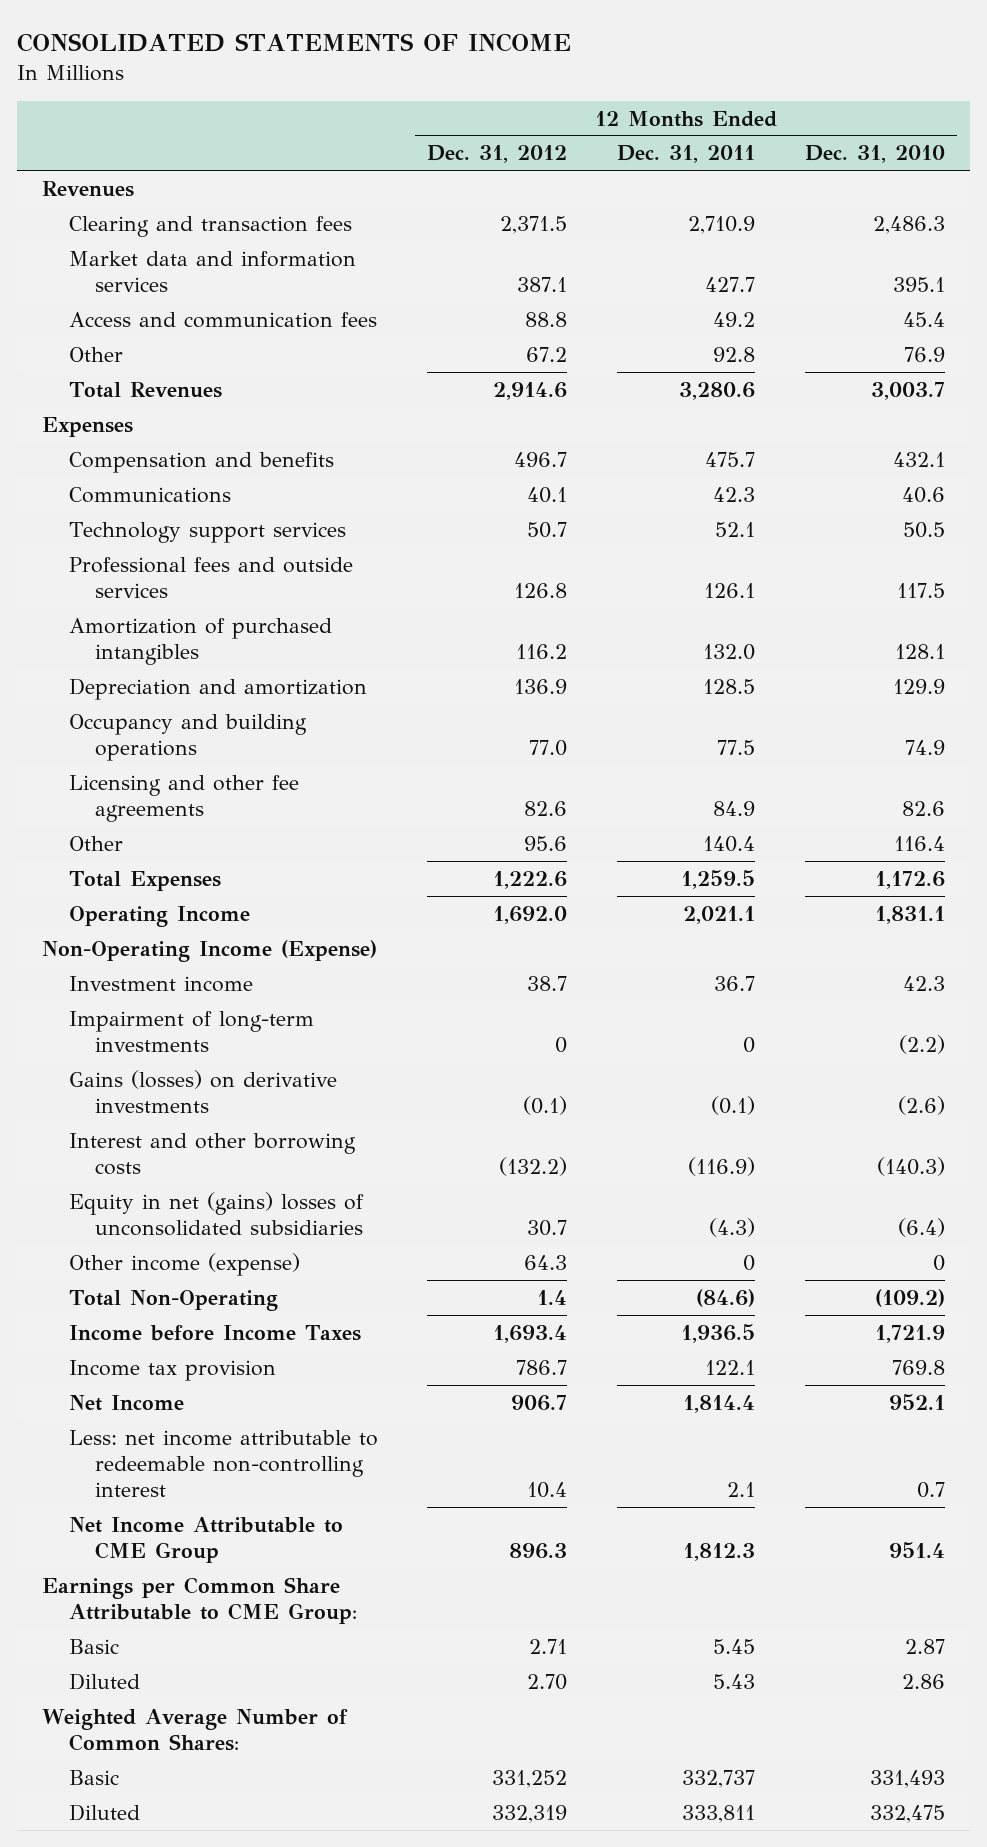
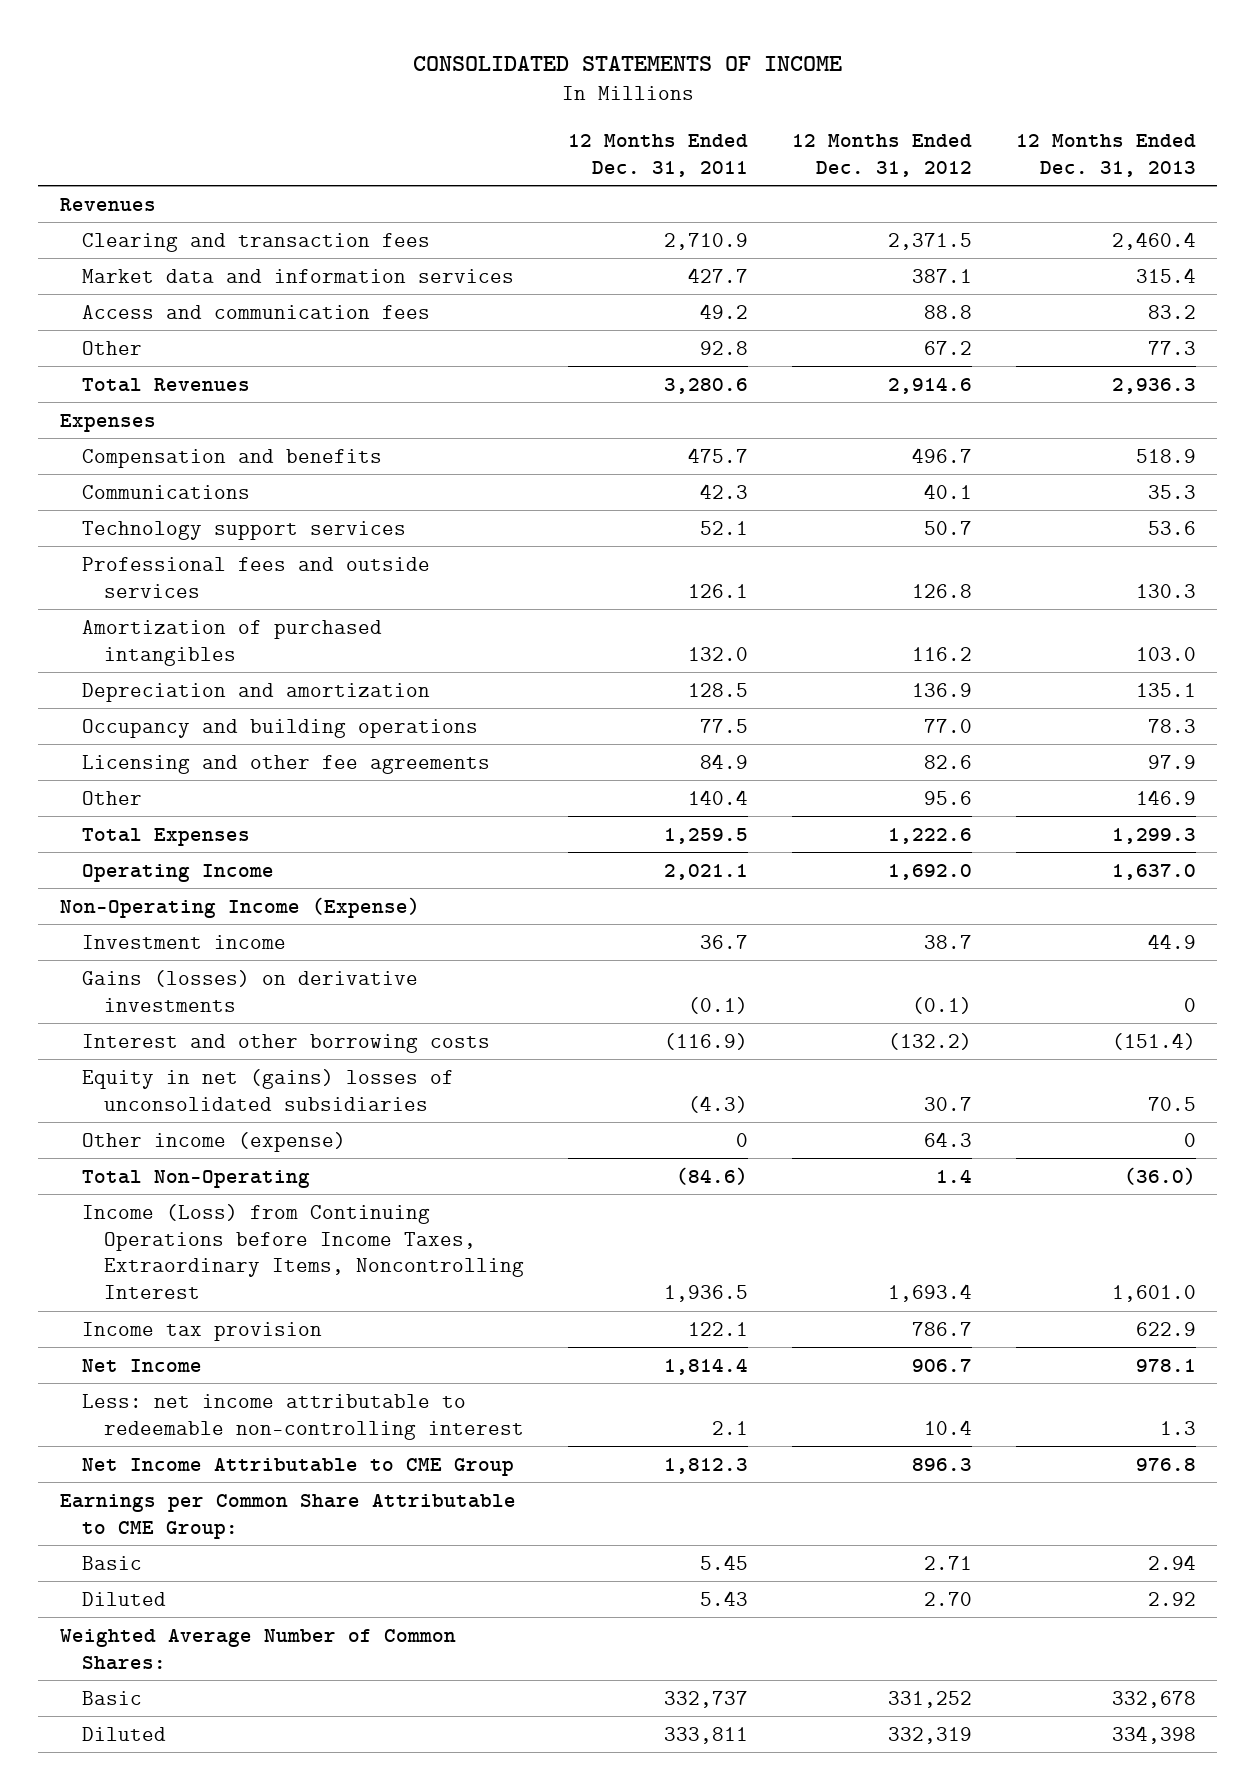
- | 12 Months Ended Dec. 31, 2012 | 12 Months Ended Dec. 31, 2011 | 12 Months Ended Dec. 31, 2010
+ | 12 Months Ended Dec. 31, 2011 | 12 Months Ended Dec. 31, 2012 | 12 Months Ended Dec. 31, 2013
- Impairment of long-term investments | 0 | 0 | (2.2)
- Income before Income Taxes | 1,693.4 | 1,936.5 | 1,721.9
+ Income (Loss) from Continuing Operations before Income Taxes, Extraordinary Items, Noncontrolling Interest | 1,936.5 | 1,693.4 | 1,601.0

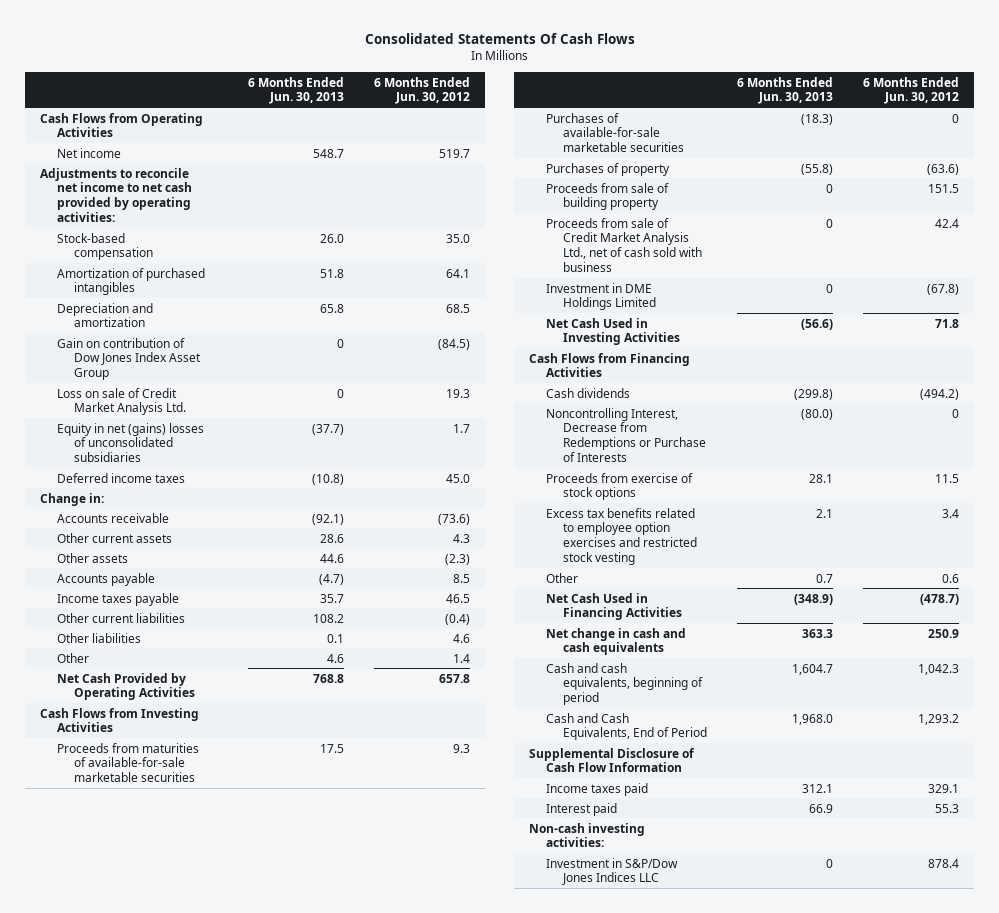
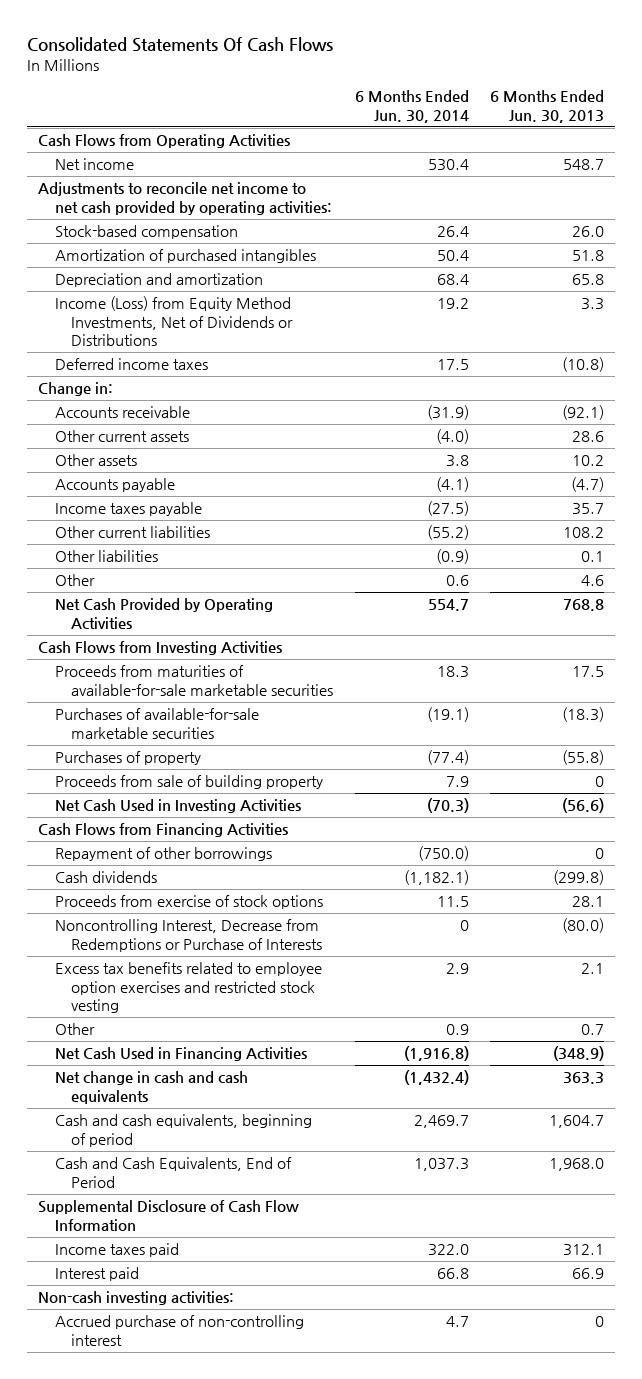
- | 6 Months Ended Jun. 30, 2013 | 6 Months Ended Jun. 30, 2012
+ | 6 Months Ended Jun. 30, 2014 | 6 Months Ended Jun. 30, 2013
- Gain on contribution of Dow Jones Index Asset Group | 0 | (84.5)
- Loss on sale of Credit Market Analysis Ltd. | 0 | 19.3
- Equity in net (gains) losses of unconsolidated subsidiaries | (37.7) | 1.7
+ Income (Loss) from Equity Method Investments, Net of Dividends or Distributions | 19.2 | 3.3
- Other assets | 44.6 | (2.3)
+ Other assets | 3.8 | 10.2
- Proceeds from sale of Credit Market Analysis Ltd., net of cash sold with business | 0 | 42.4
- Investment in DME Holdings Limited | 0 | (67.8)
+ Repayment of other borrowings | (750.0) | 0
moved down: Noncontrolling Interest, Decrease from Redemptions or Purchase of Interests | 0 | (80.0)
- Investment in S&P/Dow Jones Indices LLC | 0 | 878.4
+ Accrued purchase of non-controlling interest | 4.7 | 0

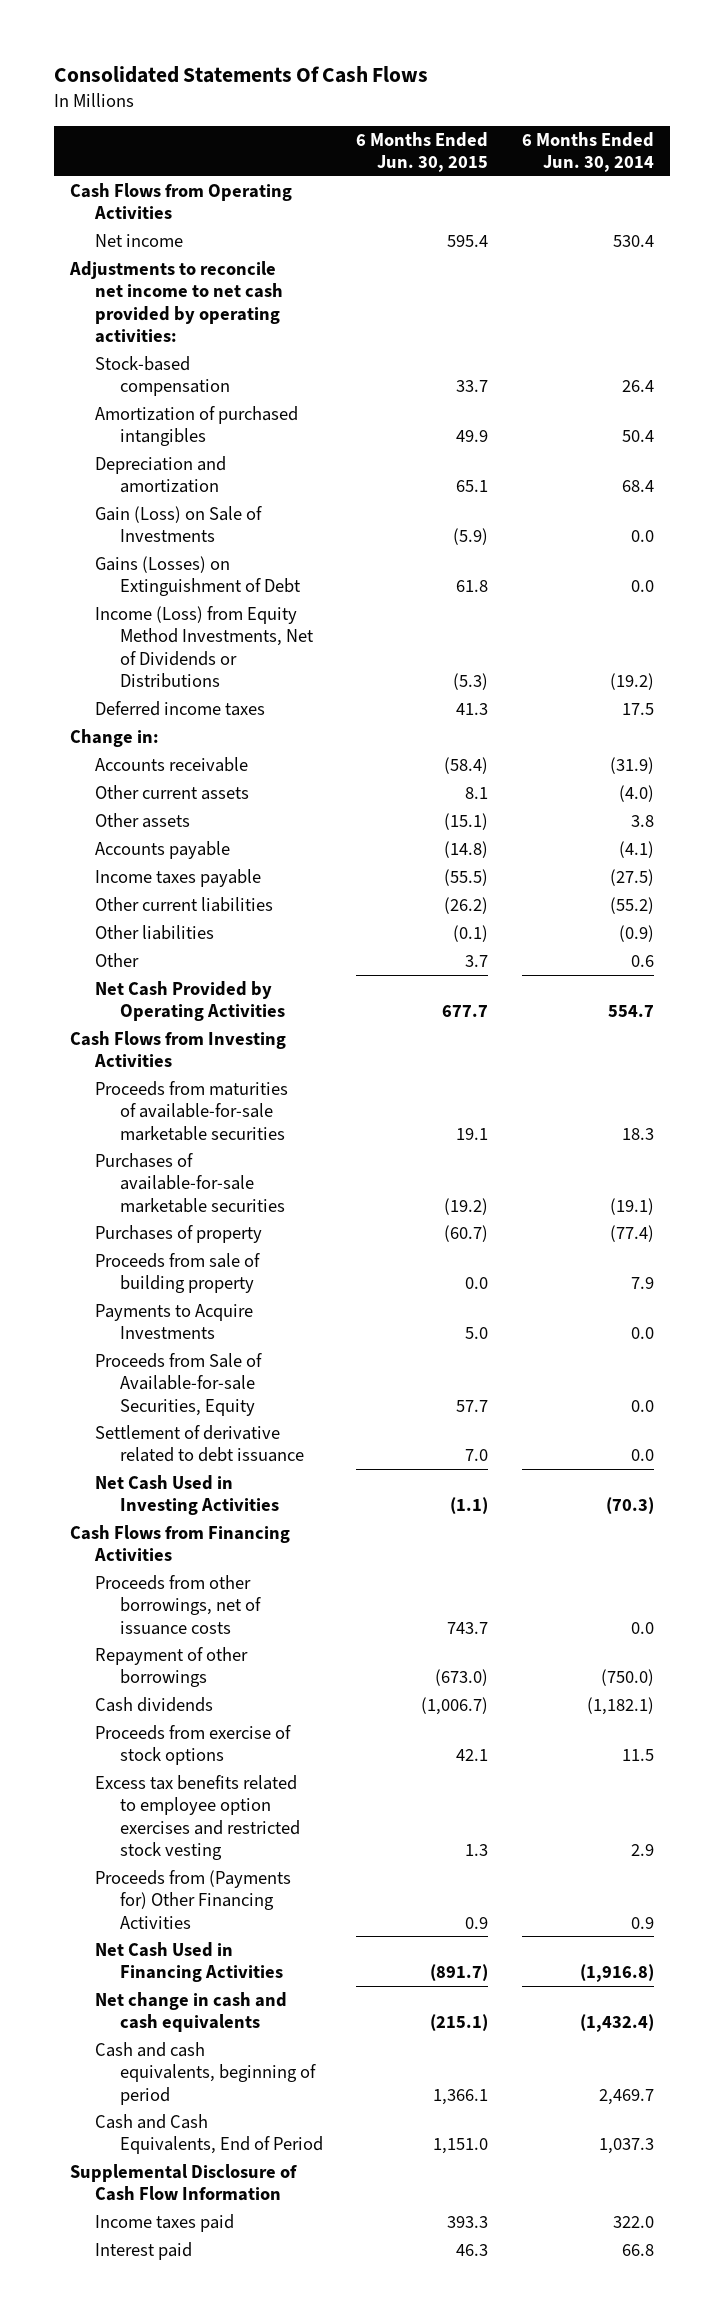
- | 6 Months Ended Jun. 30, 2014 | 6 Months Ended Jun. 30, 2013
+ | 6 Months Ended Jun. 30, 2015 | 6 Months Ended Jun. 30, 2014
- Income (Loss) from Equity Method Investments, Net of Dividends or Distributions | 19.2 | 3.3
+ Gain (Loss) on Sale of Investments | (5.9) | 0.0
+ Gains (Losses) on Extinguishment of Debt | 61.8 | 0.0
+ Income (Loss) from Equity Method Investments, Net of Dividends or Distributions | (5.3) | (19.2)
+ Payments to Acquire Investments | 5.0 | 0.0
+ Proceeds from Sale of Available-for-sale Securities, Equity | 57.7 | 0.0
+ Settlement of derivative related to debt issuance | 7.0 | 0.0
+ Proceeds from other borrowings, net of issuance costs | 743.7 | 0.0
- Noncontrolling Interest, Decrease from Redemptions or Purchase of Interests | 0 | (80.0)
- Other | 0.9 | 0.7
+ Proceeds from (Payments for) Other Financing Activities | 0.9 | 0.9
- Non-cash investing activities:
- Accrued purchase of non-controlling interest | 4.7 | 0

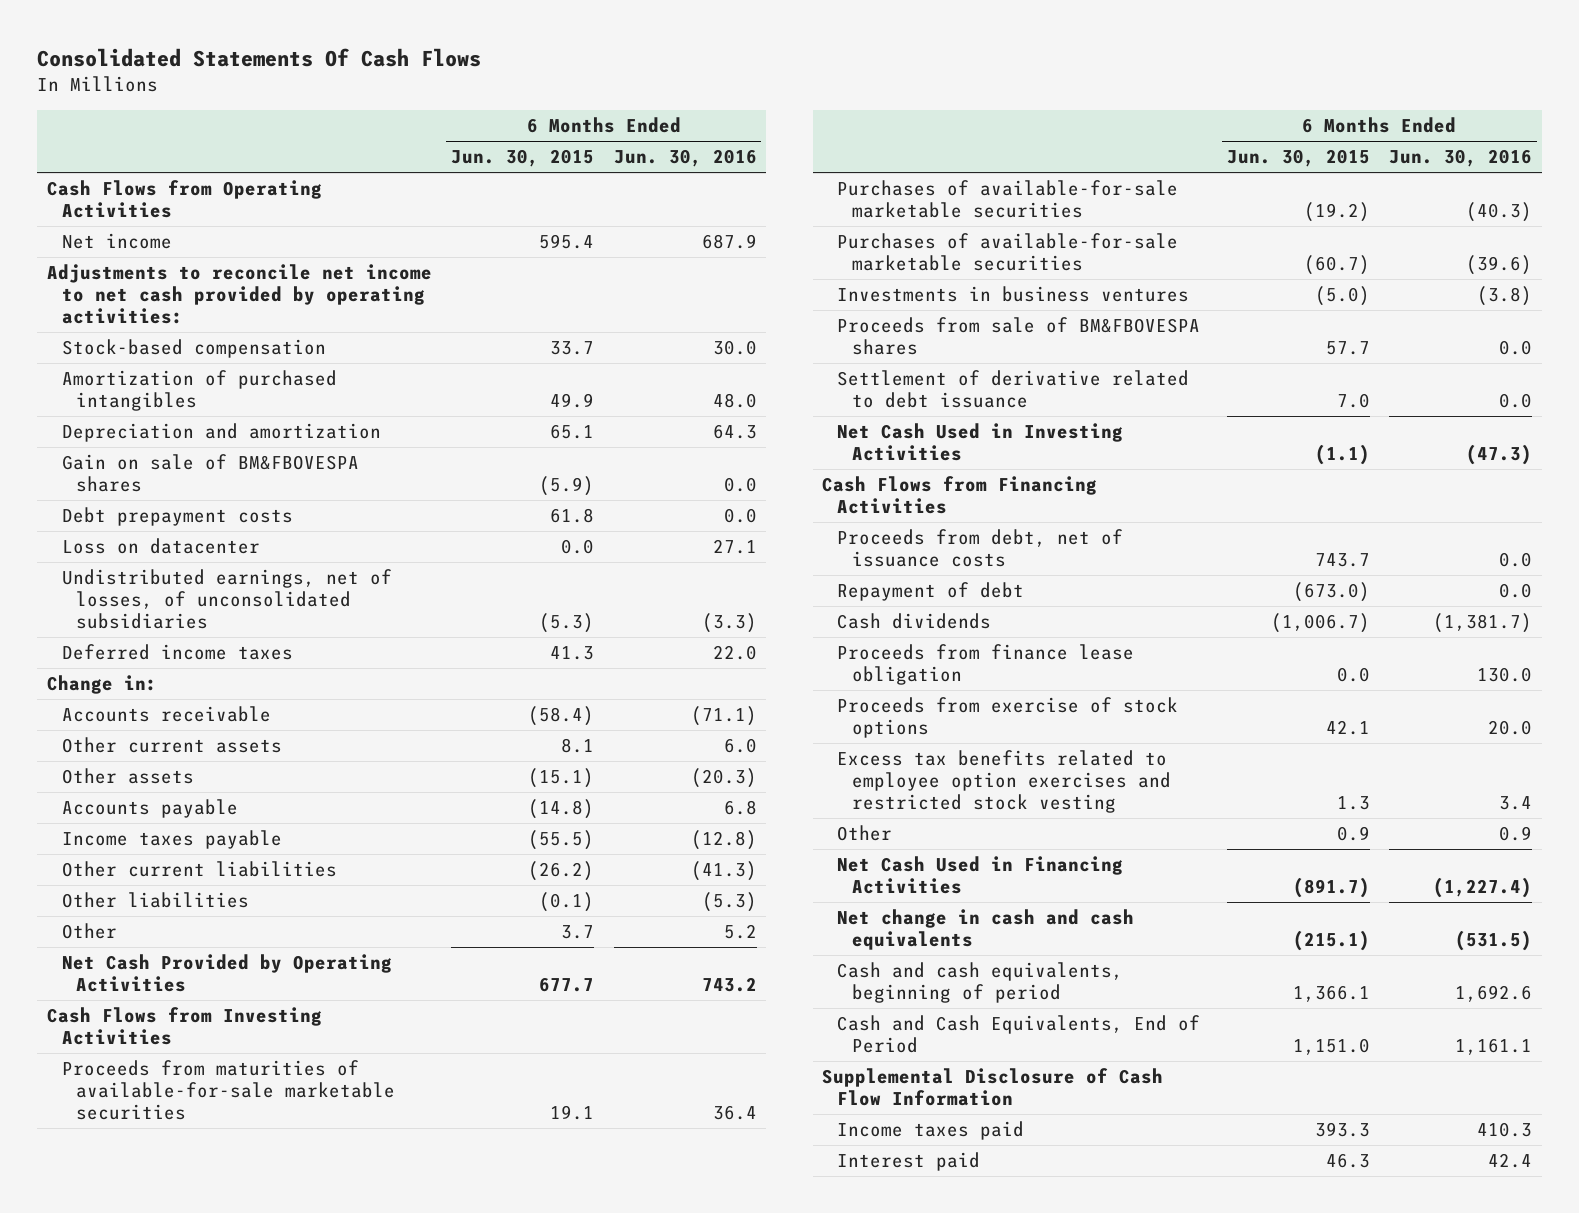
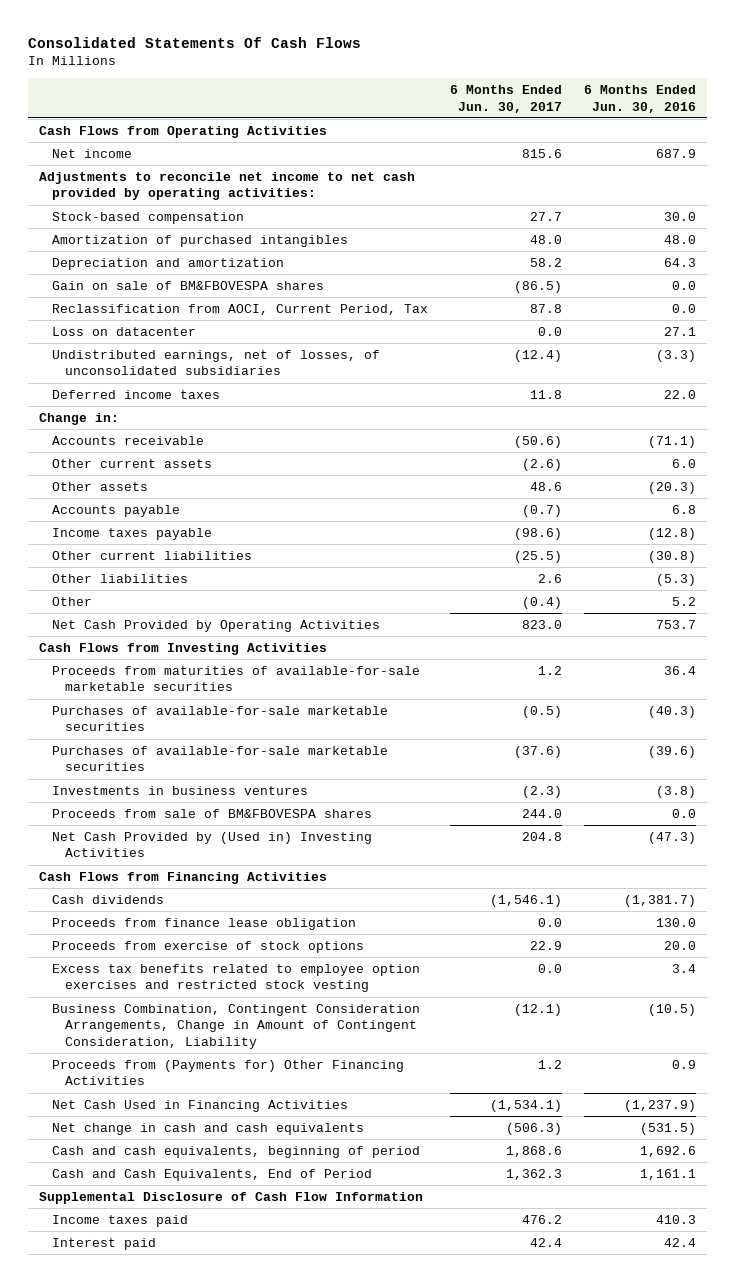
- | 6 Months Ended Jun. 30, 2015 | 6 Months Ended Jun. 30, 2016
+ | 6 Months Ended Jun. 30, 2017 | 6 Months Ended Jun. 30, 2016
- Debt prepayment costs | 61.8 | 0.0
+ Reclassification from AOCI, Current Period, Tax | 87.8 | 0.0
- Other current liabilities | (26.2) | (41.3)
+ Other current liabilities | (25.5) | (30.8)
- Net Cash Provided by Operating Activities | 677.7 | 743.2
+ Net Cash Provided by Operating Activities | 823.0 | 753.7
- Settlement of derivative related to debt issuance | 7.0 | 0.0
- Net Cash Used in Investing Activities | (1.1) | (47.3)
+ Net Cash Provided by (Used in) Investing Activities | 204.8 | (47.3)
- Proceeds from debt, net of issuance costs | 743.7 | 0.0
- Repayment of debt | (673.0) | 0.0
- Other | 0.9 | 0.9
- Net Cash Used in Financing Activities | (891.7) | (1,227.4)
+ Business Combination, Contingent Consideration Arrangements, Change in Amount of Contingent Consideration, Liability | (12.1) | (10.5)
+ Proceeds from (Payments for) Other Financing Activities | 1.2 | 0.9
+ Net Cash Used in Financing Activities | (1,534.1) | (1,237.9)

